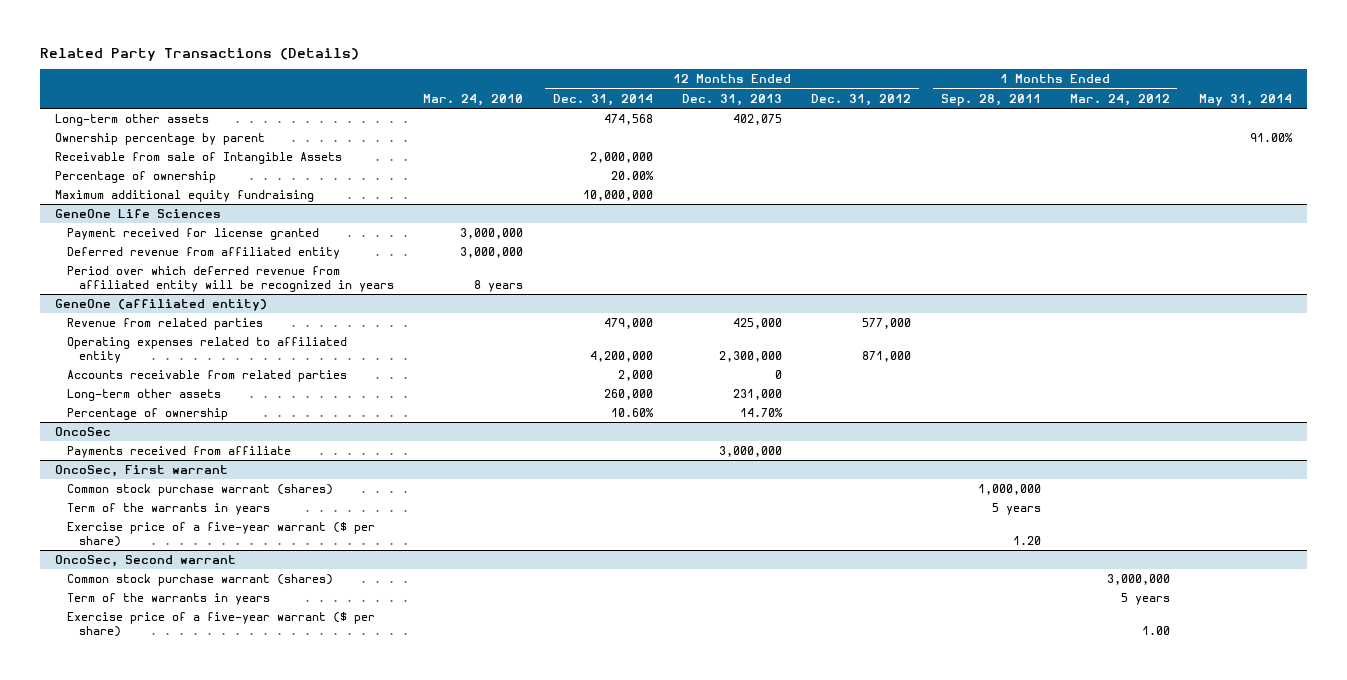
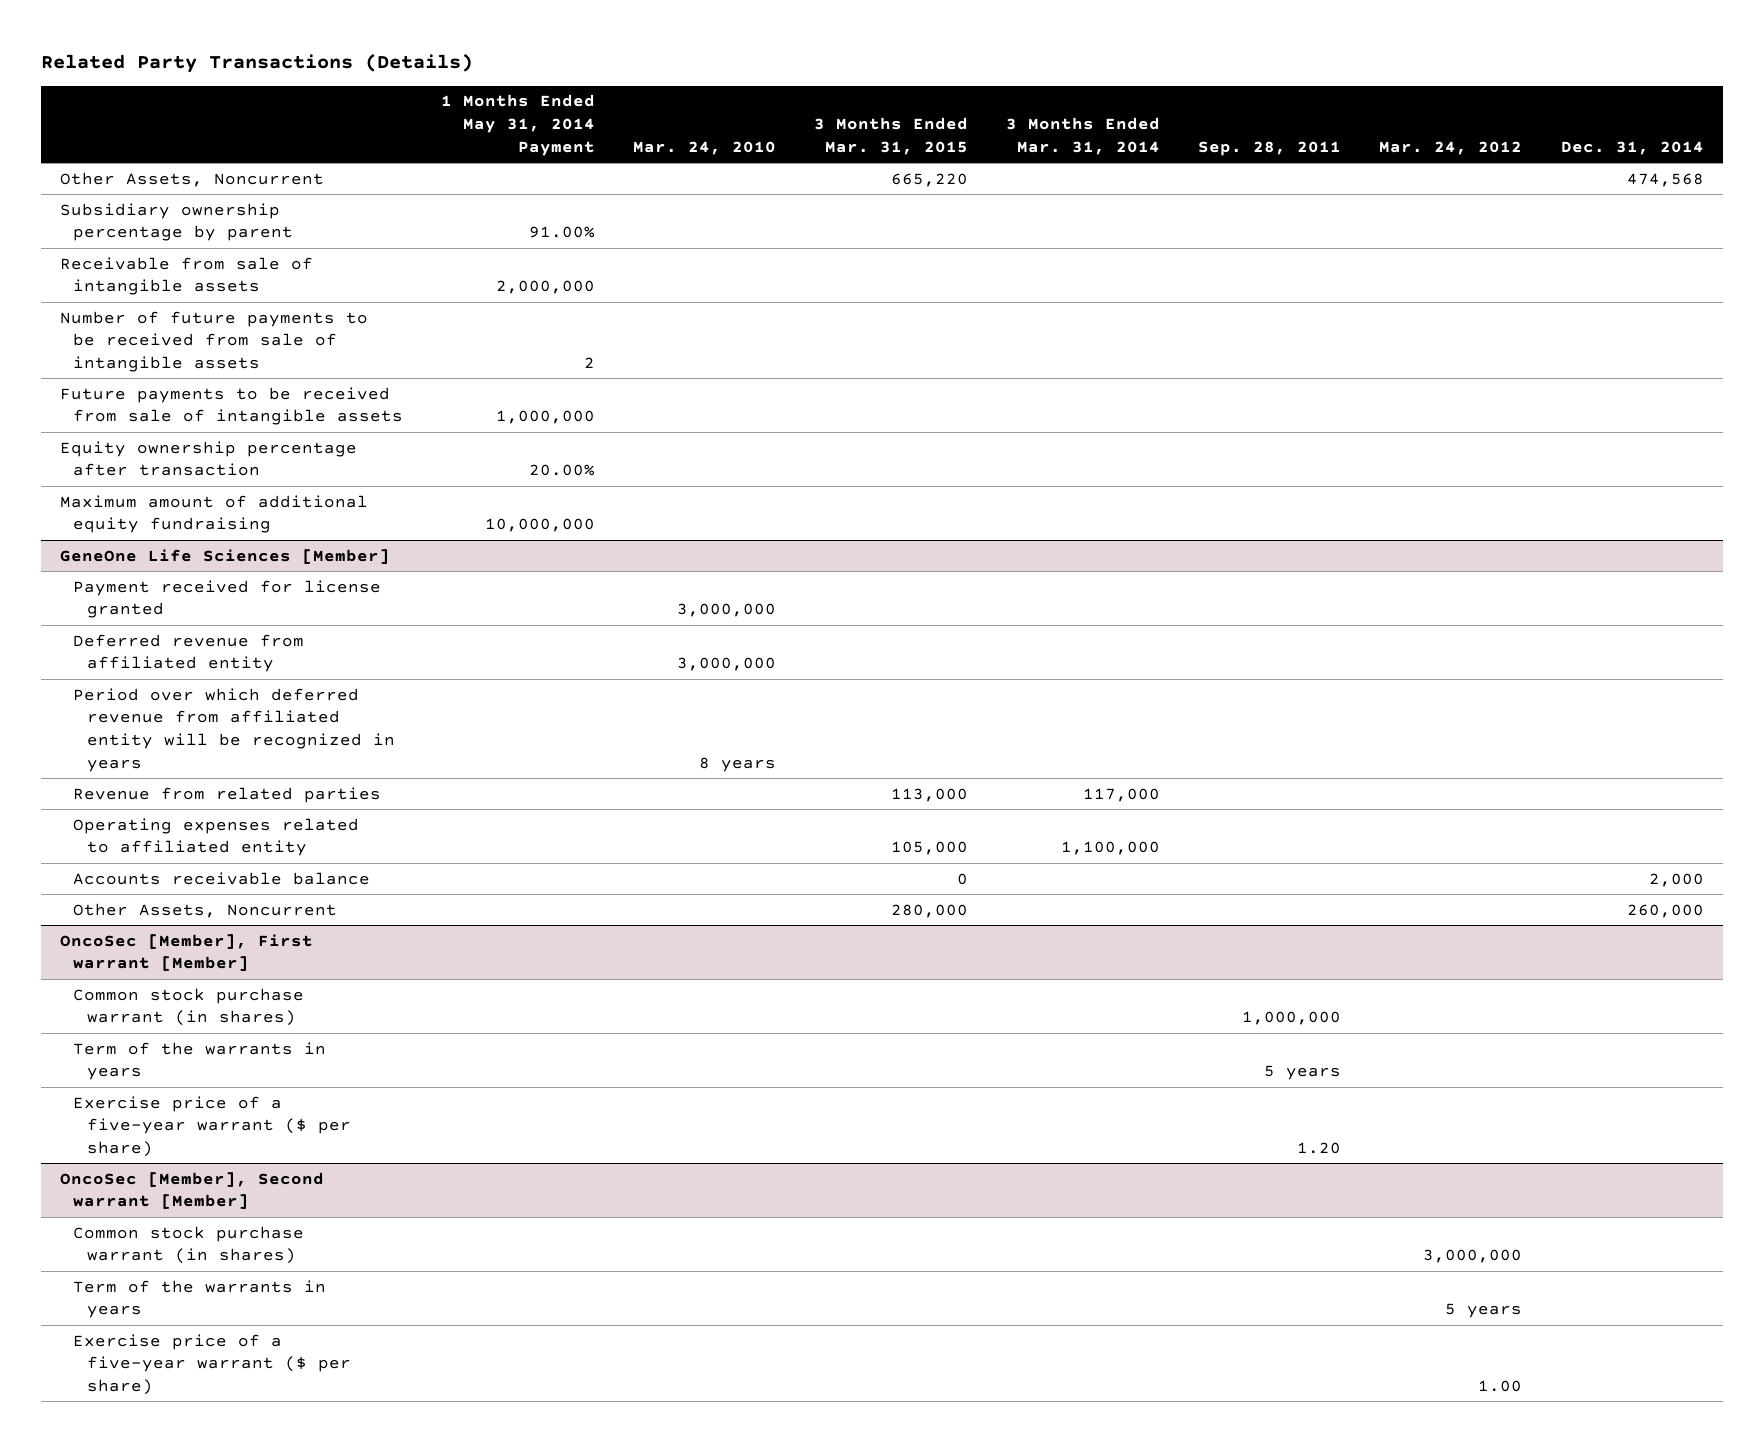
- | Mar. 24, 2010 | 12 Months Ended Dec. 31, 2014 | 12 Months Ended Dec. 31, 2013 | 12 Months Ended Dec. 31, 2012 | 1 Months Ended Sep. 28, 2011 | 1 Months Ended Mar. 24, 2012 | May 31, 2014
+ | 1 Months Ended May 31, 2014 Payment | Mar. 24, 2010 | 3 Months Ended Mar. 31, 2015 | 3 Months Ended Mar. 31, 2014 | Sep. 28, 2011 | Mar. 24, 2012 | Dec. 31, 2014
- Long-term other assets | | 474,568 | 402,075 | | | |
- Ownership percentage by parent | | | | | | | 91.00%
- Receivable from sale of Intangible Assets | | 2,000,000 | | | | |
- Percentage of ownership | | 20.00% | | | | |
- Maximum additional equity fundraising | | 10,000,000 | | | | |
- GeneOne Life Sciences
+ Other Assets, Noncurrent | | | 665,220 | | | | 474,568
+ Subsidiary ownership percentage by parent | 91.00% | | | | | |
+ Receivable from sale of intangible assets | 2,000,000 | | | | | |
+ Number of future payments to be received from sale of intangible assets | 2 | | | | | |
+ Future payments to be received from sale of intangible assets | 1,000,000 | | | | | |
+ Equity ownership percentage after transaction | 20.00% | | | | | |
+ Maximum amount of additional equity fundraising | 10,000,000 | | | | | |
+ GeneOne Life Sciences [Member]
- GeneOne (affiliated entity)
- Revenue from related parties | | 479,000 | 425,000 | 577,000 | | |
- Operating expenses related to affiliated entity | | 4,200,000 | 2,300,000 | 871,000 | | |
- Accounts receivable from related parties | | 2,000 | 0 | | | |
- Long-term other assets | | 260,000 | 231,000 | | | |
- Percentage of ownership | | 10.60% | 14.70% | | | |
- OncoSec
- Payments received from affiliate | | | 3,000,000 | | | |
- OncoSec, First warrant
- Common stock purchase warrant (shares) | | | | | 1,000,000 | |
+ Revenue from related parties | | | 113,000 | 117,000 | | |
+ Operating expenses related to affiliated entity | | | 105,000 | 1,100,000 | | |
+ Accounts receivable balance | | | 0 | | | | 2,000
+ Other Assets, Noncurrent | | | 280,000 | | | | 260,000
+ OncoSec [Member], First warrant [Member]
+ Common stock purchase warrant (in shares) | | | | | 1,000,000 | |
- OncoSec, Second warrant
- Common stock purchase warrant (shares) | | | | | | 3,000,000 |
+ OncoSec [Member], Second warrant [Member]
+ Common stock purchase warrant (in shares) | | | | | | 3,000,000 |

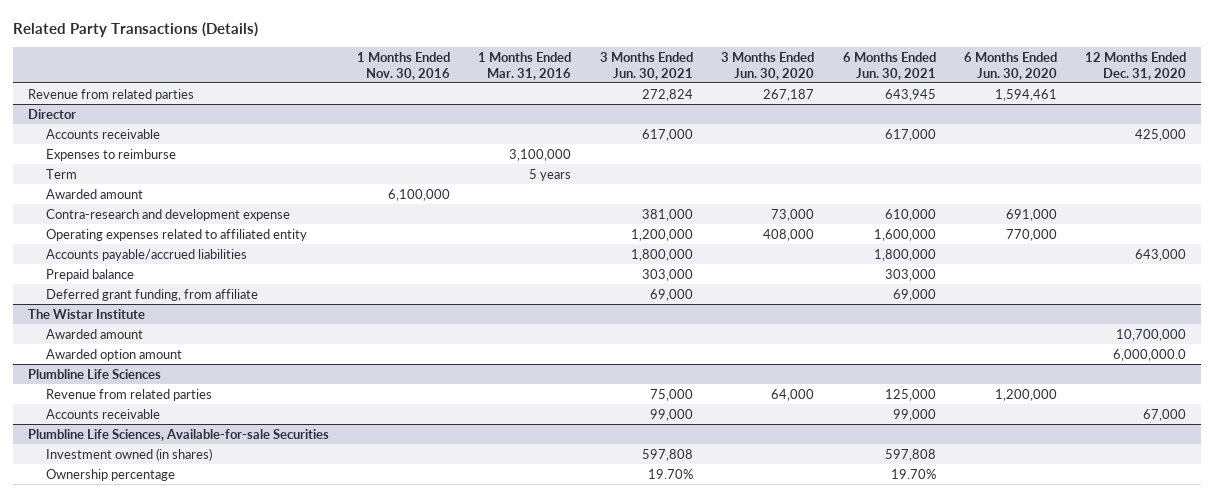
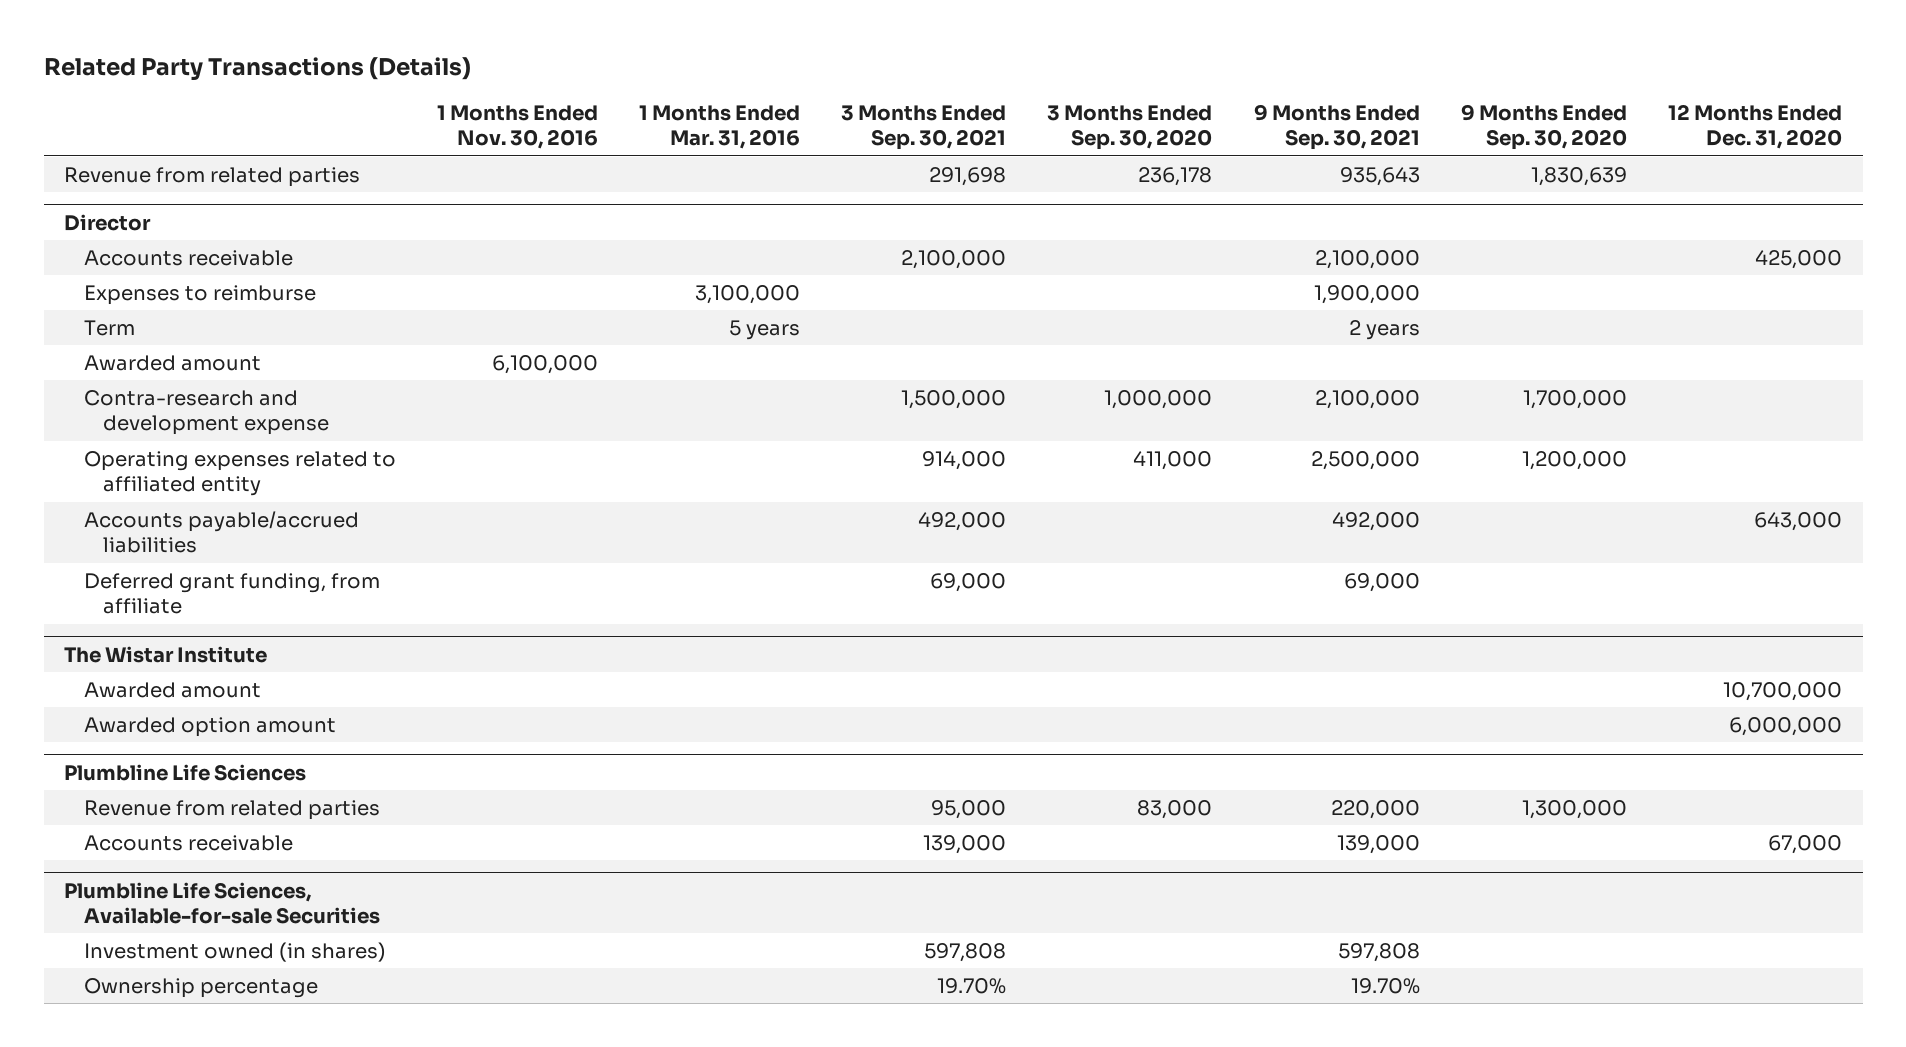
- | 1 Months Ended Nov. 30, 2016 | 1 Months Ended Mar. 31, 2016 | 3 Months Ended Jun. 30, 2021 | 3 Months Ended Jun. 30, 2020 | 6 Months Ended Jun. 30, 2021 | 6 Months Ended Jun. 30, 2020 | 12 Months Ended Dec. 31, 2020
+ | 1 Months Ended Nov. 30, 2016 | 1 Months Ended Mar. 31, 2016 | 3 Months Ended Sep. 30, 2021 | 3 Months Ended Sep. 30, 2020 | 9 Months Ended Sep. 30, 2021 | 9 Months Ended Sep. 30, 2020 | 12 Months Ended Dec. 31, 2020
@ Director
- Prepaid balance | | | 303,000 | | 303,000 | |
@ The Wistar Institute
- Awarded option amount | | | | | | | 6,000,000.0
+ Awarded option amount | | | | | | | 6,000,000

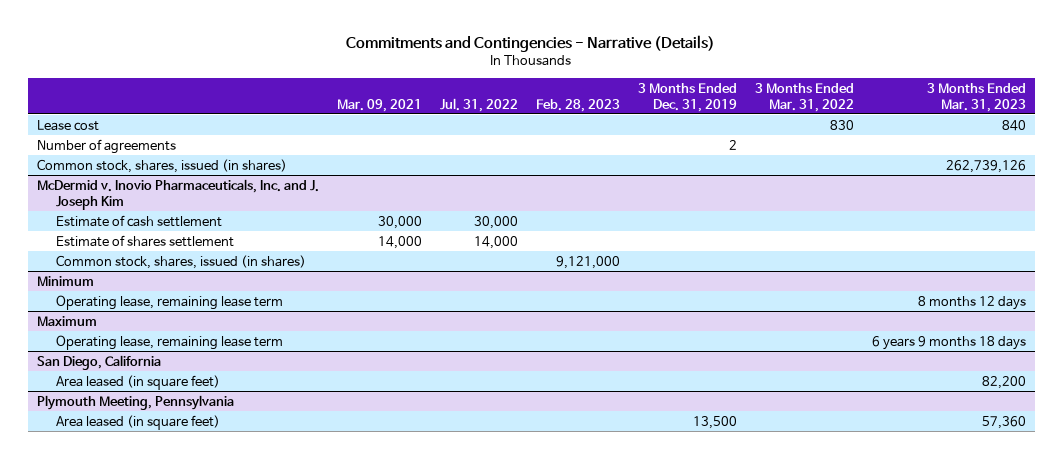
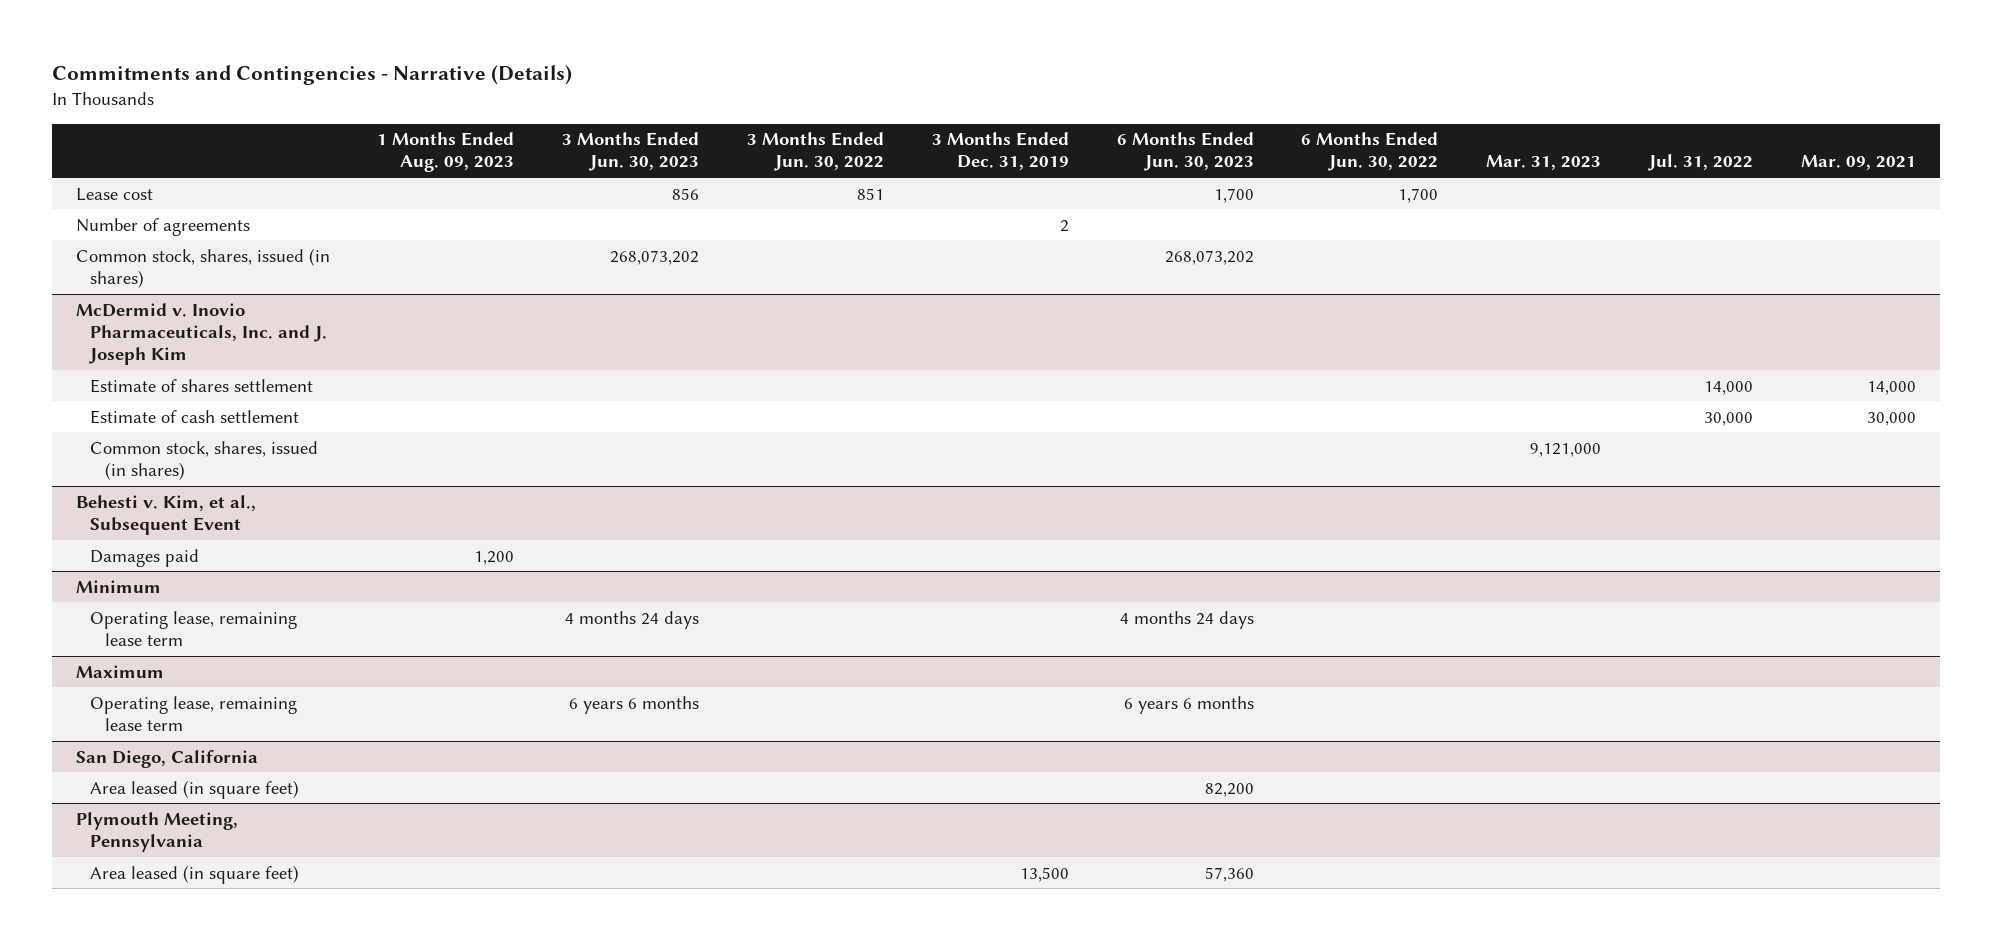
- | Mar. 09, 2021 | Jul. 31, 2022 | Feb. 28, 2023 | 3 Months Ended Dec. 31, 2019 | 3 Months Ended Mar. 31, 2022 | 3 Months Ended Mar. 31, 2023
+ | 1 Months Ended Aug. 09, 2023 | 3 Months Ended Jun. 30, 2023 | 3 Months Ended Jun. 30, 2022 | 3 Months Ended Dec. 31, 2019 | 6 Months Ended Jun. 30, 2023 | 6 Months Ended Jun. 30, 2022 | Mar. 31, 2023 | Jul. 31, 2022 | Mar. 09, 2021
@ McDermid v. Inovio Pharmaceuticals, Inc. and J. Joseph Kim
moved down: Estimate of cash settlement | | | | | | | | 30,000 | 30,000
+ Behesti v. Kim, et al., Subsequent Event
+ Damages paid | 1,200 | | | | | | | |

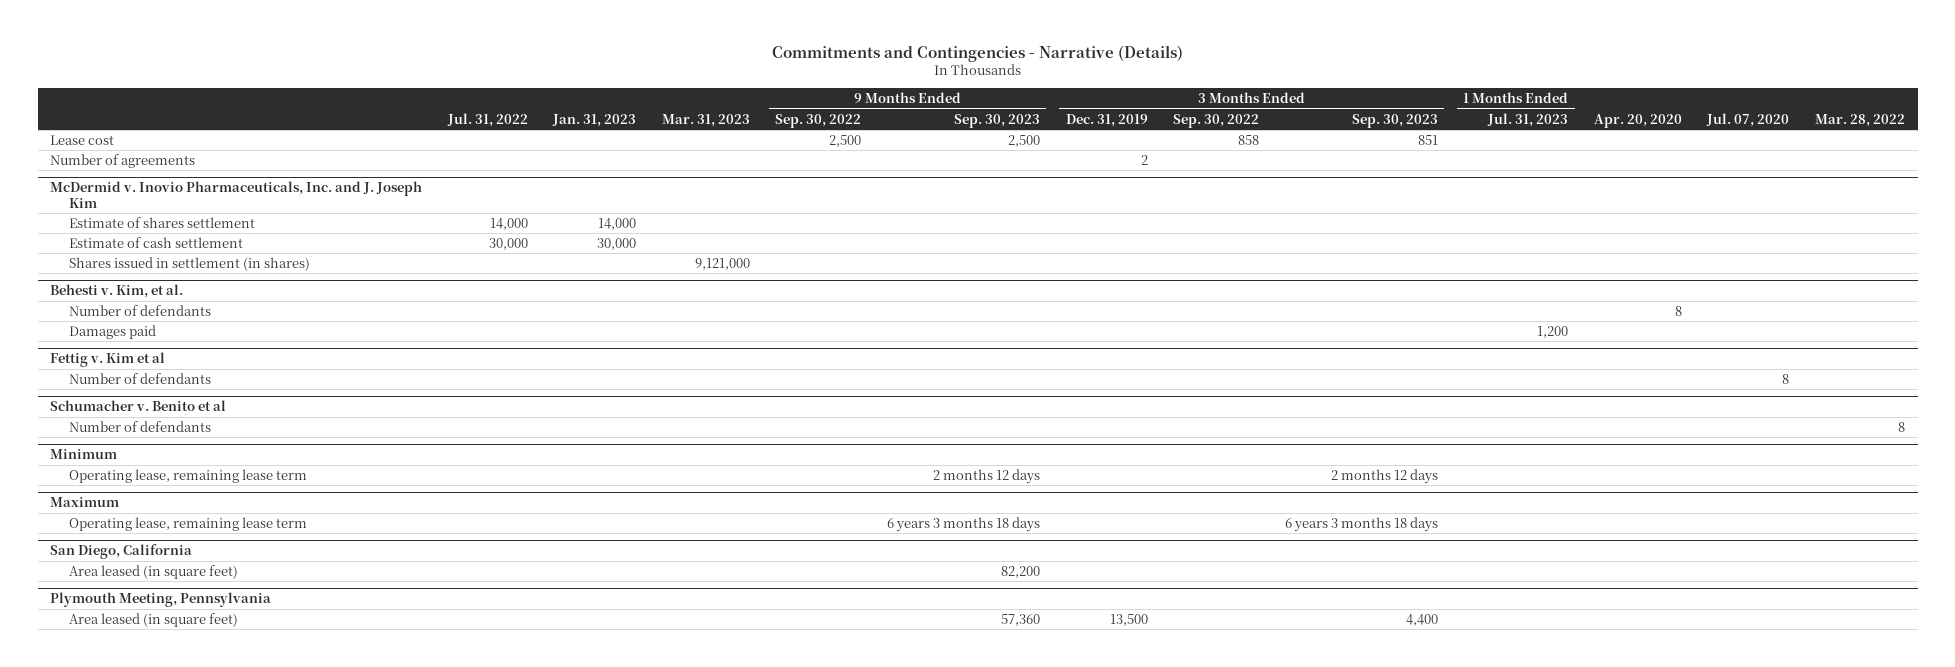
- | 1 Months Ended Aug. 09, 2023 | 3 Months Ended Jun. 30, 2023 | 3 Months Ended Jun. 30, 2022 | 3 Months Ended Dec. 31, 2019 | 6 Months Ended Jun. 30, 2023 | 6 Months Ended Jun. 30, 2022 | Mar. 31, 2023 | Jul. 31, 2022 | Mar. 09, 2021
+ | Jul. 31, 2022 | Jan. 31, 2023 | Mar. 31, 2023 | 9 Months Ended Sep. 30, 2022 | 9 Months Ended Sep. 30, 2023 | 3 Months Ended Dec. 31, 2019 | 3 Months Ended Sep. 30, 2022 | 3 Months Ended Sep. 30, 2023 | 1 Months Ended Jul. 31, 2023 | Apr. 20, 2020 | Jul. 07, 2020 | Mar. 28, 2022
- Common stock, shares, issued (in shares) | | 268,073,202 | | | 268,073,202 | | | |
@ McDermid v. Inovio Pharmaceuticals, Inc. and J. Joseph Kim
- Common stock, shares, issued (in shares) | | | | | | | 9,121,000 | |
- Behesti v. Kim, et al., Subsequent Event
@ McDermid v. Inovio Pharmaceuticals, Inc. and J. Joseph Kim
+ Shares issued in settlement (in shares) | | | 9,121,000 | | | | | | | | |
+ Behesti v. Kim, et al.
+ Number of defendants | | | | | | | | | | 8 | |
+ Fettig v. Kim et al
+ Number of defendants | | | | | | | | | | | 8 |
+ Schumacher v. Benito et al
+ Number of defendants | | | | | | | | | | | | 8

